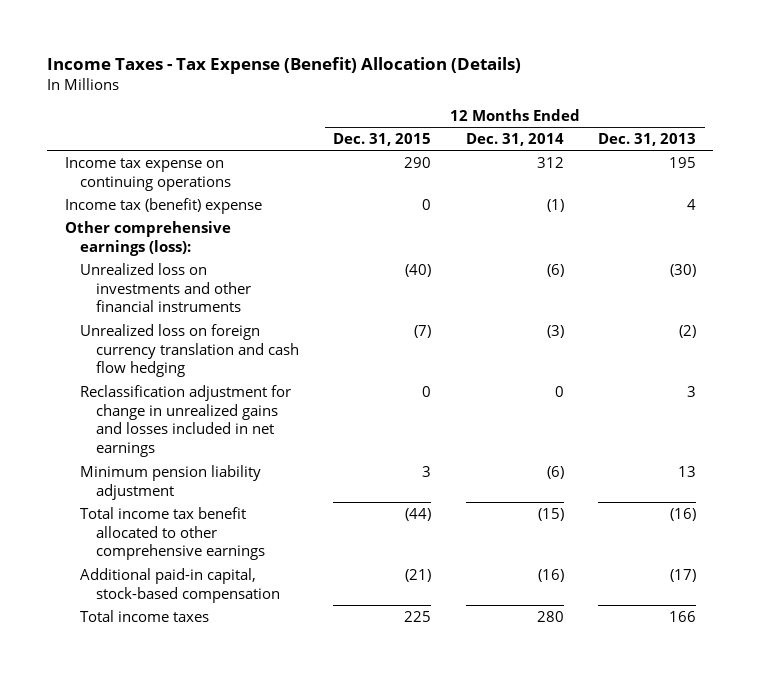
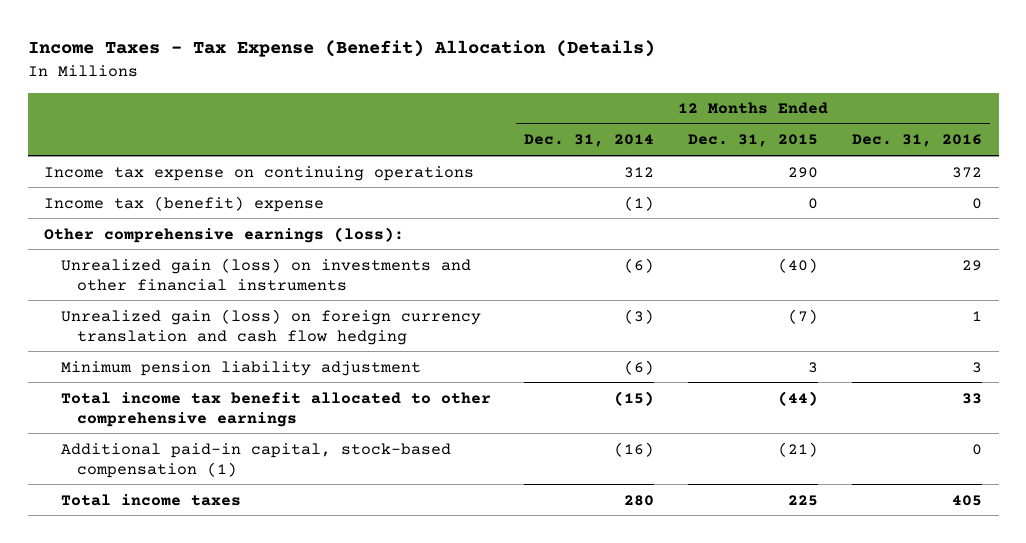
- | 12 Months Ended Dec. 31, 2015 | 12 Months Ended Dec. 31, 2014 | 12 Months Ended Dec. 31, 2013
+ | 12 Months Ended Dec. 31, 2014 | 12 Months Ended Dec. 31, 2015 | 12 Months Ended Dec. 31, 2016
- Unrealized loss on investments and other financial instruments | (40) | (6) | (30)
- Unrealized loss on foreign currency translation and cash flow hedging | (7) | (3) | (2)
- Reclassification adjustment for change in unrealized gains and losses included in net earnings | 0 | 0 | 3
+ Unrealized gain (loss) on investments and other financial instruments | (6) | (40) | 29
+ Unrealized gain (loss) on foreign currency translation and cash flow hedging | (3) | (7) | 1
- Additional paid-in capital, stock-based compensation | (21) | (16) | (17)
+ Additional paid-in capital, stock-based compensation (1) | (16) | (21) | 0

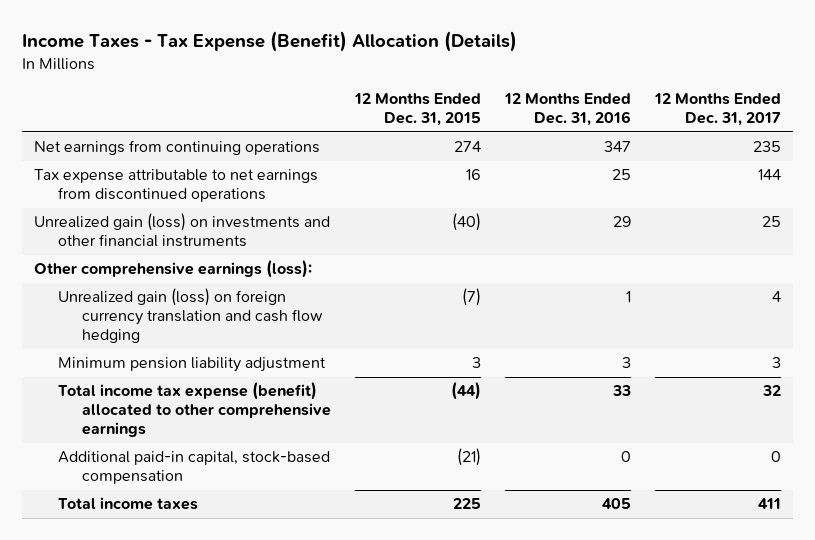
- | 12 Months Ended Dec. 31, 2014 | 12 Months Ended Dec. 31, 2015 | 12 Months Ended Dec. 31, 2016
+ | 12 Months Ended Dec. 31, 2015 | 12 Months Ended Dec. 31, 2016 | 12 Months Ended Dec. 31, 2017
- Income tax expense on continuing operations | 312 | 290 | 372
- Income tax (benefit) expense | (1) | 0 | 0
+ Net earnings from continuing operations | 274 | 347 | 235
+ Tax expense attributable to net earnings from discontinued operations | 16 | 25 | 144
moved down: Other comprehensive earnings (loss):
- Total income tax benefit allocated to other comprehensive earnings | (15) | (44) | 33
- Additional paid-in capital, stock-based compensation (1) | (16) | (21) | 0
+ Total income tax expense (benefit) allocated to other comprehensive earnings | (44) | 33 | 32
+ Additional paid-in capital, stock-based compensation | (21) | 0 | 0

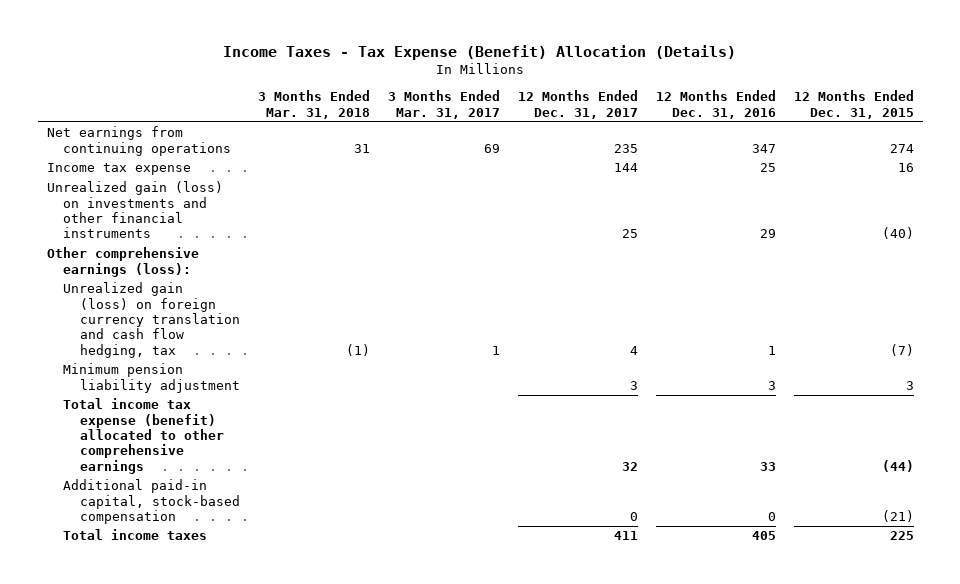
- | 12 Months Ended Dec. 31, 2015 | 12 Months Ended Dec. 31, 2016 | 12 Months Ended Dec. 31, 2017
+ | 3 Months Ended Mar. 31, 2018 | 3 Months Ended Mar. 31, 2017 | 12 Months Ended Dec. 31, 2017 | 12 Months Ended Dec. 31, 2016 | 12 Months Ended Dec. 31, 2015
- Tax expense attributable to net earnings from discontinued operations | 16 | 25 | 144
+ Income tax expense | | | 144 | 25 | 16
- Unrealized gain (loss) on foreign currency translation and cash flow hedging | (7) | 1 | 4
+ Unrealized gain (loss) on foreign currency translation and cash flow hedging, tax | (1) | 1 | 4 | 1 | (7)

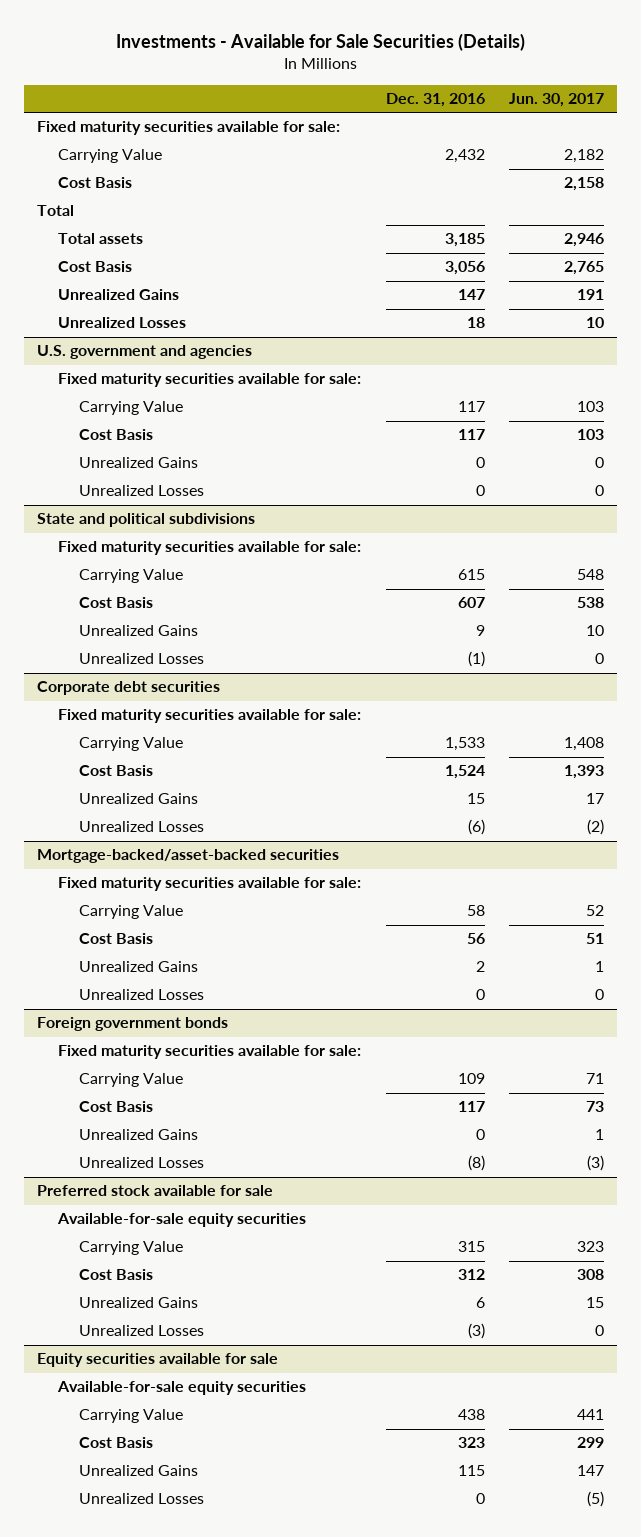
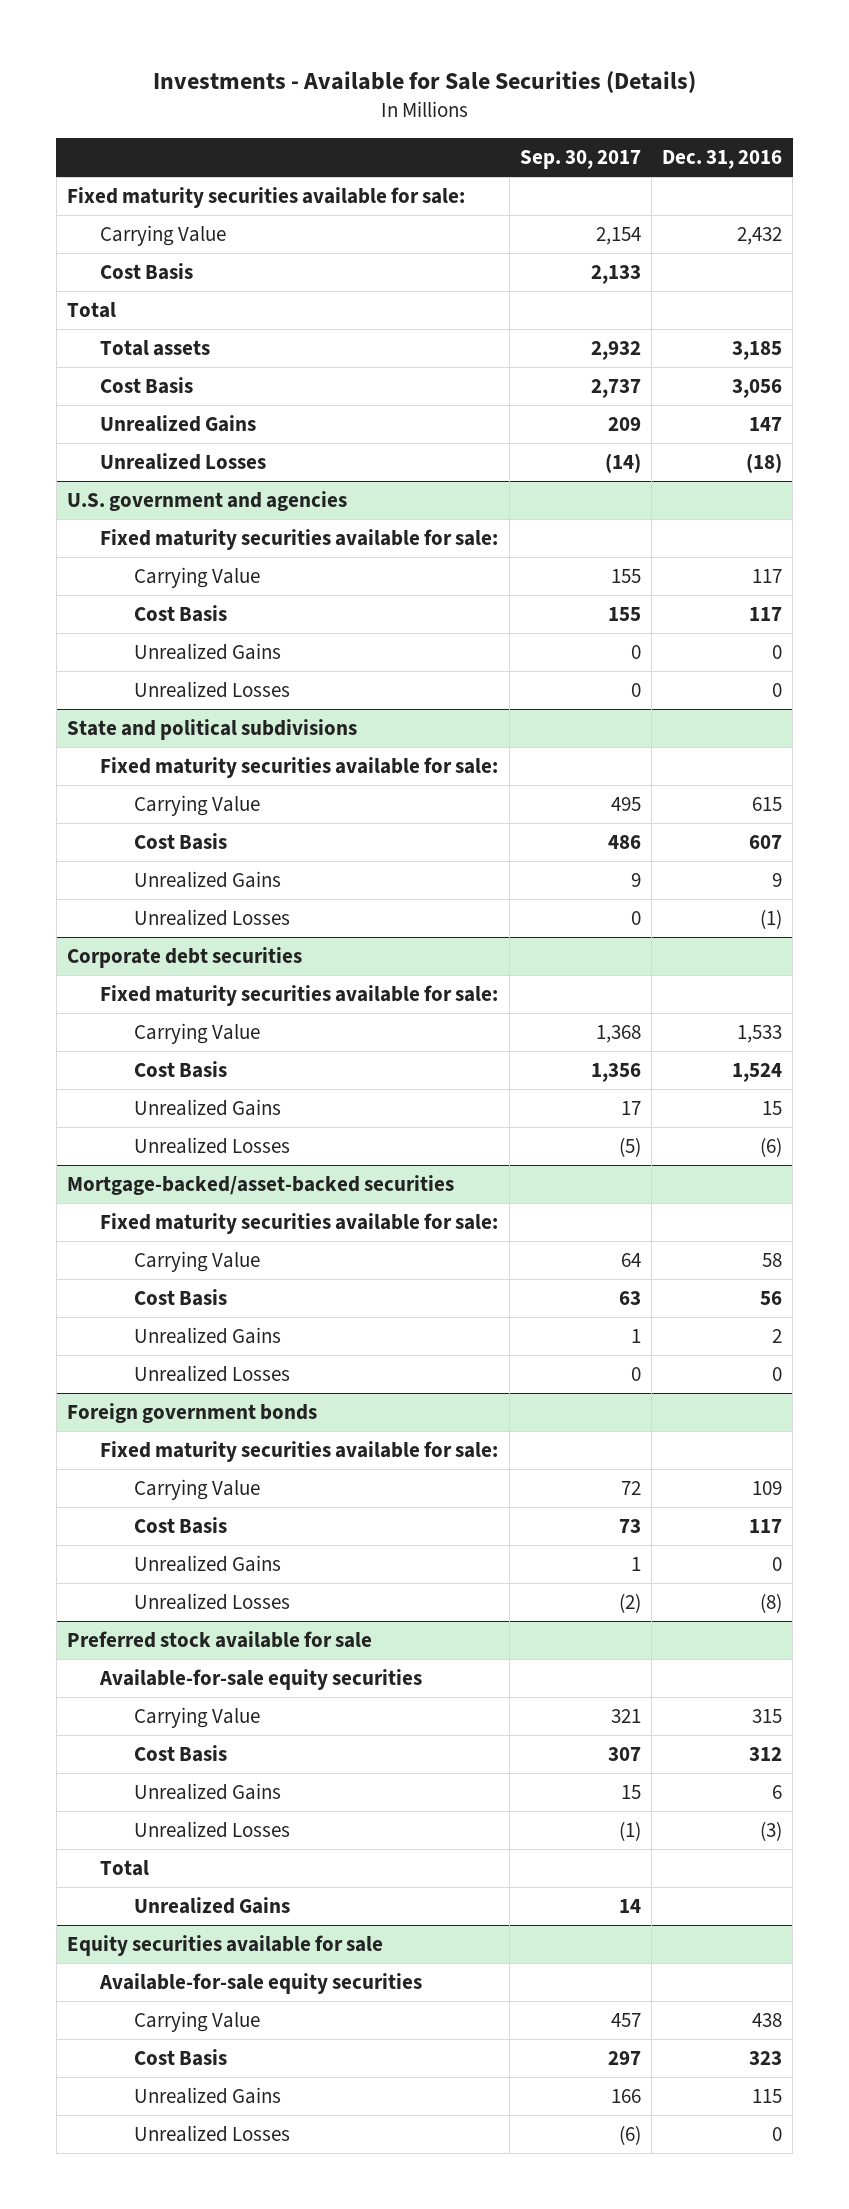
- | Dec. 31, 2016 | Jun. 30, 2017
+ | Sep. 30, 2017 | Dec. 31, 2016
- Unrealized Losses | 18 | 10
+ Unrealized Losses | (14) | (18)
@ Preferred stock available for sale
+ Total
+ Unrealized Gains | 14 |

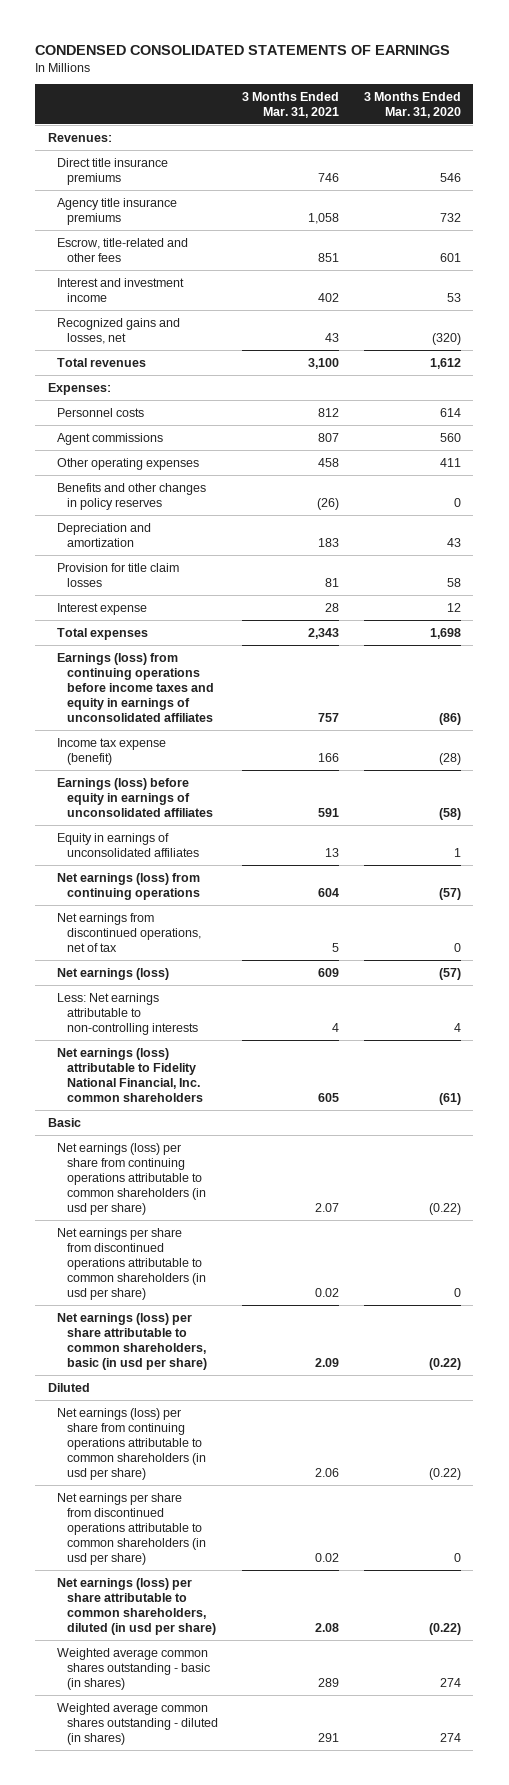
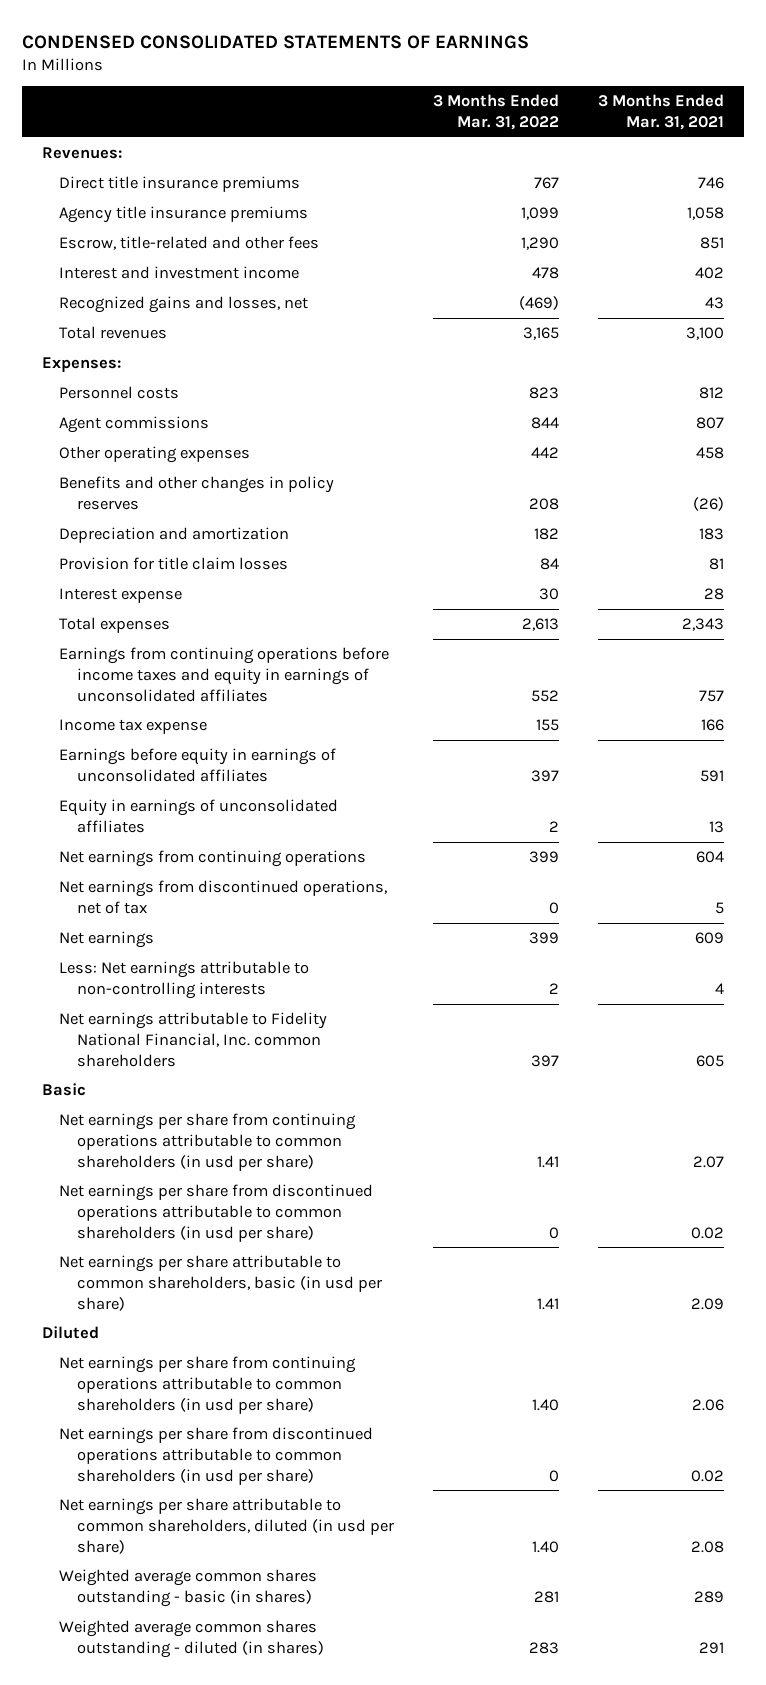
- | 3 Months Ended Mar. 31, 2021 | 3 Months Ended Mar. 31, 2020
+ | 3 Months Ended Mar. 31, 2022 | 3 Months Ended Mar. 31, 2021
- Earnings (loss) from continuing operations before income taxes and equity in earnings of unconsolidated affiliates | 757 | (86)
- Income tax expense (benefit) | 166 | (28)
- Earnings (loss) before equity in earnings of unconsolidated affiliates | 591 | (58)
+ Earnings from continuing operations before income taxes and equity in earnings of unconsolidated affiliates | 552 | 757
+ Income tax expense | 155 | 166
+ Earnings before equity in earnings of unconsolidated affiliates | 397 | 591
- Net earnings (loss) from continuing operations | 604 | (57)
+ Net earnings from continuing operations | 399 | 604
- Net earnings (loss) | 609 | (57)
+ Net earnings | 399 | 609
- Net earnings (loss) attributable to Fidelity National Financial, Inc. common shareholders | 605 | (61)
+ Net earnings attributable to Fidelity National Financial, Inc. common shareholders | 397 | 605
- Net earnings (loss) per share from continuing operations attributable to common shareholders (in usd per share) | 2.07 | (0.22)
+ Net earnings per share from continuing operations attributable to common shareholders (in usd per share) | 1.41 | 2.07
- Net earnings (loss) per share attributable to common shareholders, basic (in usd per share) | 2.09 | (0.22)
+ Net earnings per share attributable to common shareholders, basic (in usd per share) | 1.41 | 2.09
- Net earnings (loss) per share from continuing operations attributable to common shareholders (in usd per share) | 2.06 | (0.22)
+ Net earnings per share from continuing operations attributable to common shareholders (in usd per share) | 1.40 | 2.06
- Net earnings (loss) per share attributable to common shareholders, diluted (in usd per share) | 2.08 | (0.22)
+ Net earnings per share attributable to common shareholders, diluted (in usd per share) | 1.40 | 2.08

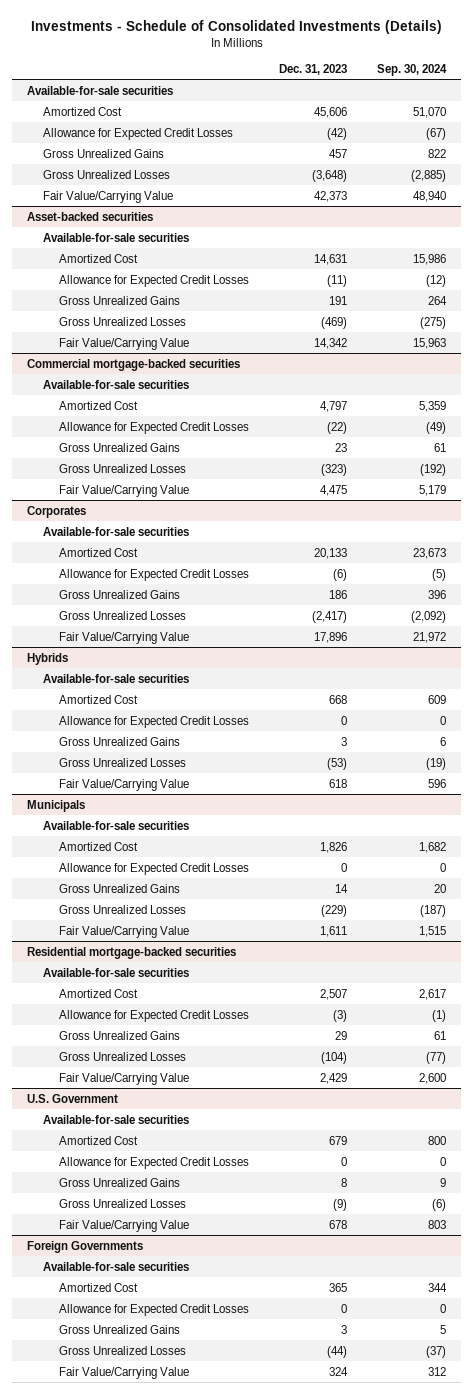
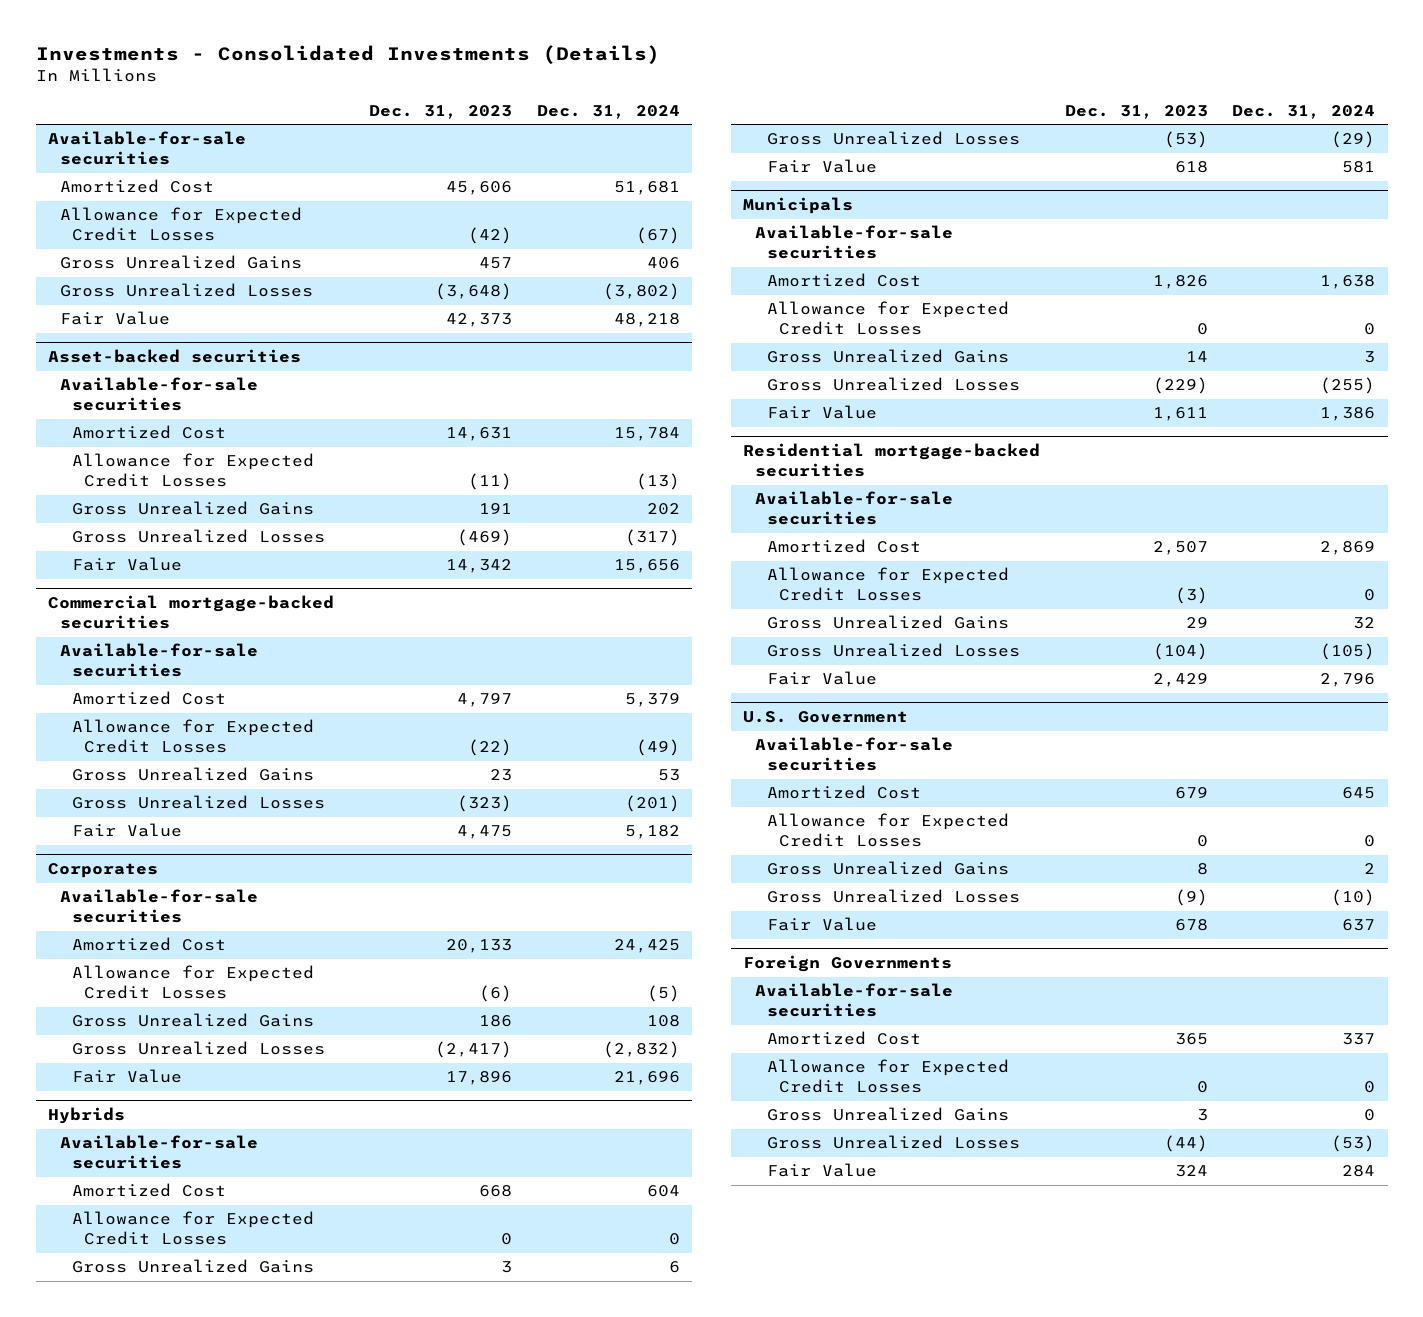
- Investments - Schedule of Consolidated Investments (Details)
+ Investments - Consolidated Investments (Details)
- | Dec. 31, 2023 | Sep. 30, 2024
+ | Dec. 31, 2023 | Dec. 31, 2024
- Fair Value/Carrying Value | 42,373 | 48,940
+ Fair Value | 42,373 | 48,218
@ Asset-backed securities
- Fair Value/Carrying Value | 14,342 | 15,963
+ Fair Value | 14,342 | 15,656
@ Commercial mortgage-backed securities
- Fair Value/Carrying Value | 4,475 | 5,179
+ Fair Value | 4,475 | 5,182
@ Corporates
- Fair Value/Carrying Value | 17,896 | 21,972
+ Fair Value | 17,896 | 21,696
@ Hybrids
- Fair Value/Carrying Value | 618 | 596
+ Fair Value | 618 | 581
@ Municipals
- Fair Value/Carrying Value | 1,611 | 1,515
+ Fair Value | 1,611 | 1,386
@ Residential mortgage-backed securities
- Fair Value/Carrying Value | 2,429 | 2,600
+ Fair Value | 2,429 | 2,796
@ U.S. Government
- Fair Value/Carrying Value | 678 | 803
+ Fair Value | 678 | 637
@ Foreign Governments
- Fair Value/Carrying Value | 324 | 312
+ Fair Value | 324 | 284

